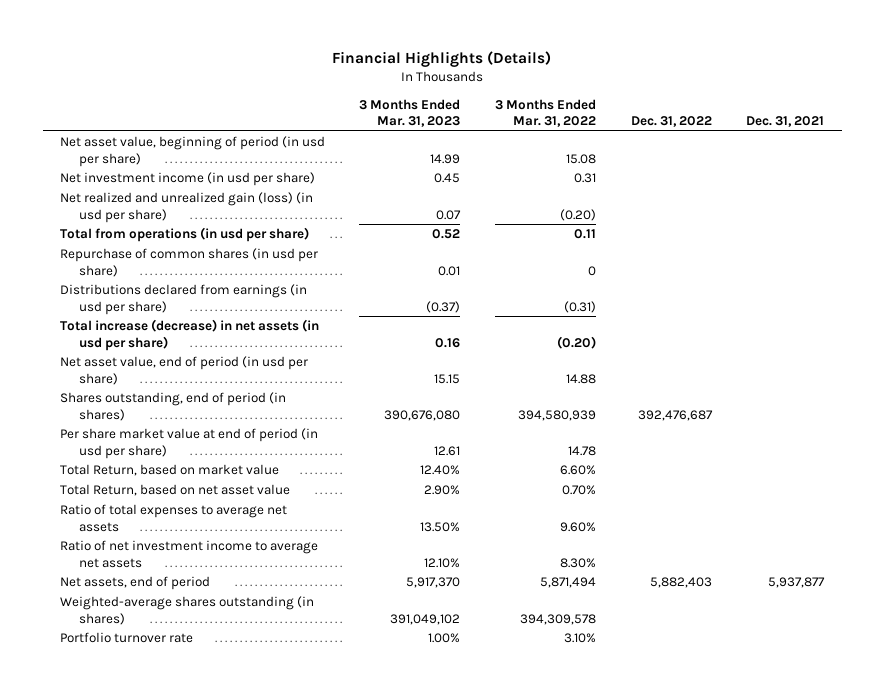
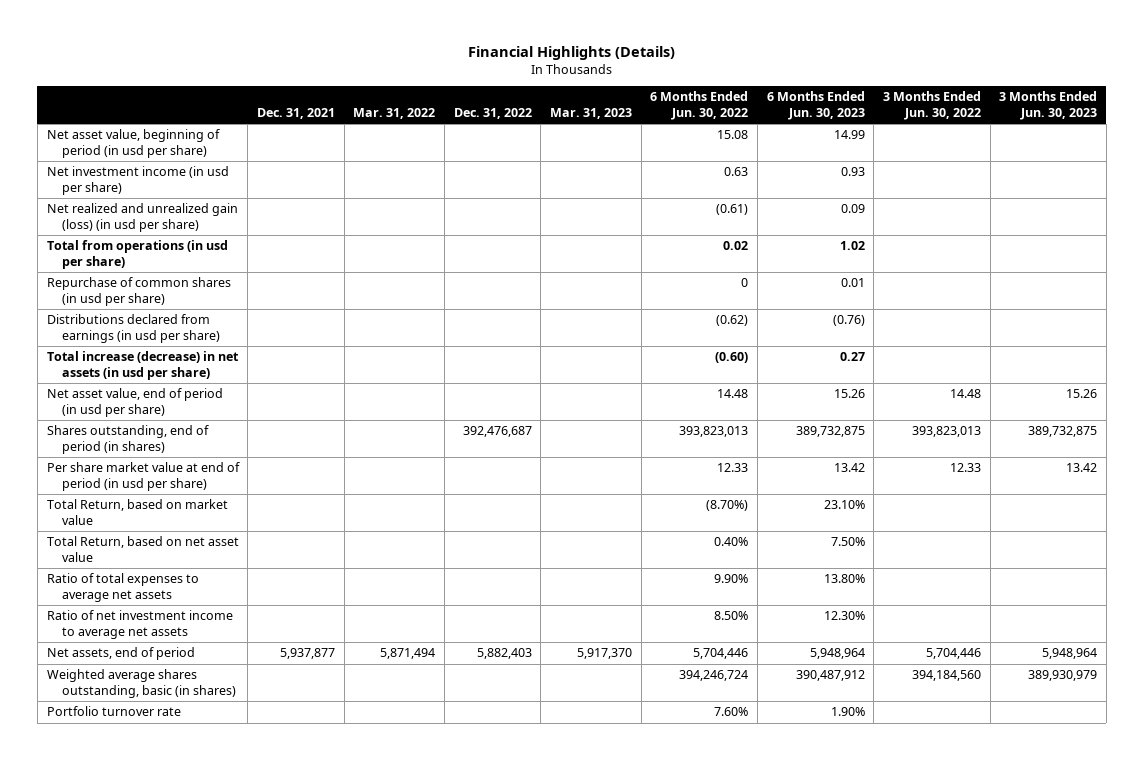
- | 3 Months Ended Mar. 31, 2023 | 3 Months Ended Mar. 31, 2022 | Dec. 31, 2022 | Dec. 31, 2021
+ | Dec. 31, 2021 | Mar. 31, 2022 | Dec. 31, 2022 | Mar. 31, 2023 | 6 Months Ended Jun. 30, 2022 | 6 Months Ended Jun. 30, 2023 | 3 Months Ended Jun. 30, 2022 | 3 Months Ended Jun. 30, 2023
- Weighted-average shares outstanding (in shares) | 391,049,102 | 394,309,578 | |
+ Weighted average shares outstanding, basic (in shares) | | | | | 394,246,724 | 390,487,912 | 394,184,560 | 389,930,979

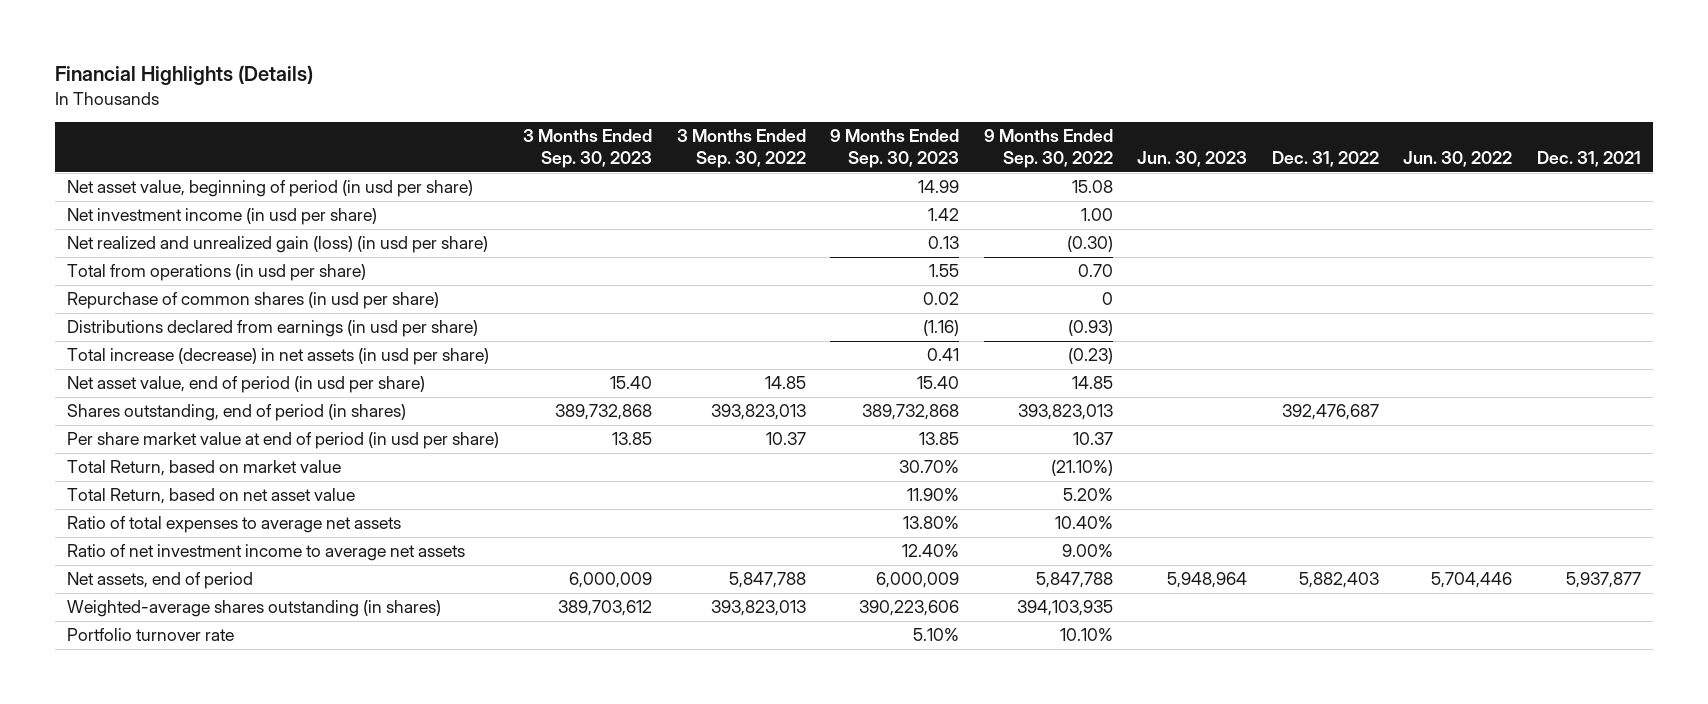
- | Dec. 31, 2021 | Mar. 31, 2022 | Dec. 31, 2022 | Mar. 31, 2023 | 6 Months Ended Jun. 30, 2022 | 6 Months Ended Jun. 30, 2023 | 3 Months Ended Jun. 30, 2022 | 3 Months Ended Jun. 30, 2023
+ | 3 Months Ended Sep. 30, 2023 | 3 Months Ended Sep. 30, 2022 | 9 Months Ended Sep. 30, 2023 | 9 Months Ended Sep. 30, 2022 | Jun. 30, 2023 | Dec. 31, 2022 | Jun. 30, 2022 | Dec. 31, 2021
- Weighted average shares outstanding, basic (in shares) | | | | | 394,246,724 | 390,487,912 | 394,184,560 | 389,930,979
+ Weighted-average shares outstanding (in shares) | 389,703,612 | 393,823,013 | 390,223,606 | 394,103,935 | | | |

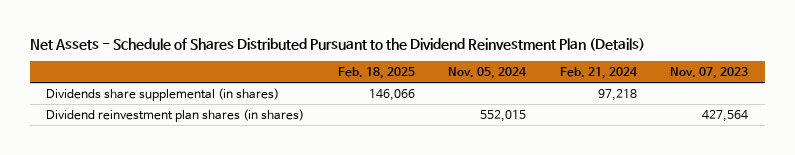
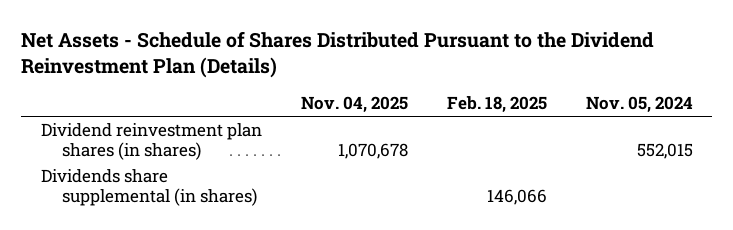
- | Feb. 18, 2025 | Nov. 05, 2024 | Feb. 21, 2024 | Nov. 07, 2023
+ | Nov. 04, 2025 | Feb. 18, 2025 | Nov. 05, 2024
moved down: Dividends share supplemental (in shares) | | 146,066 |

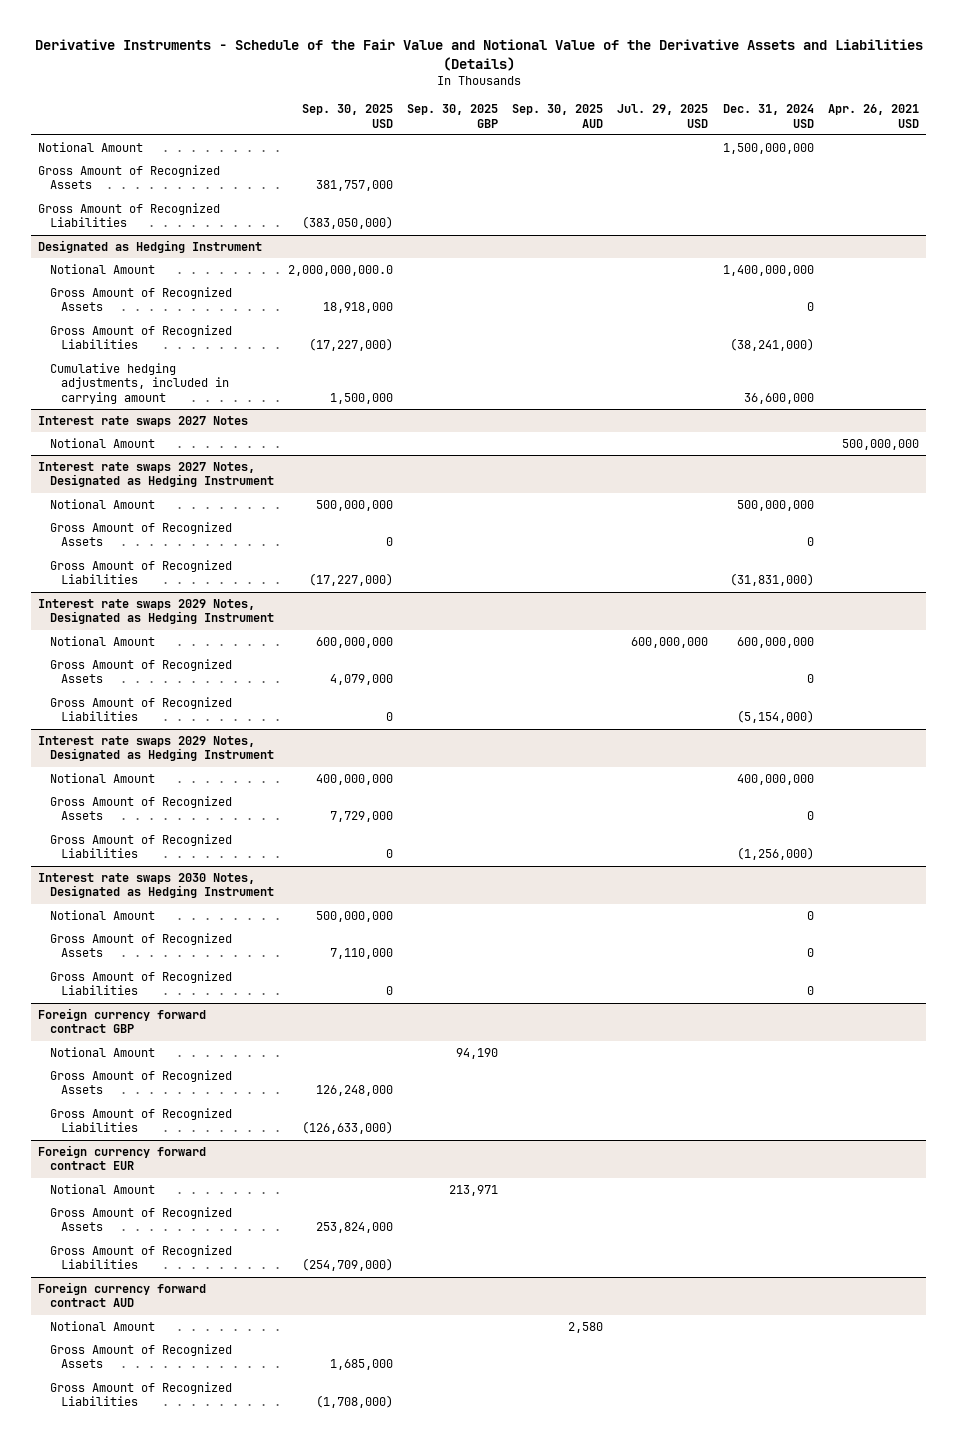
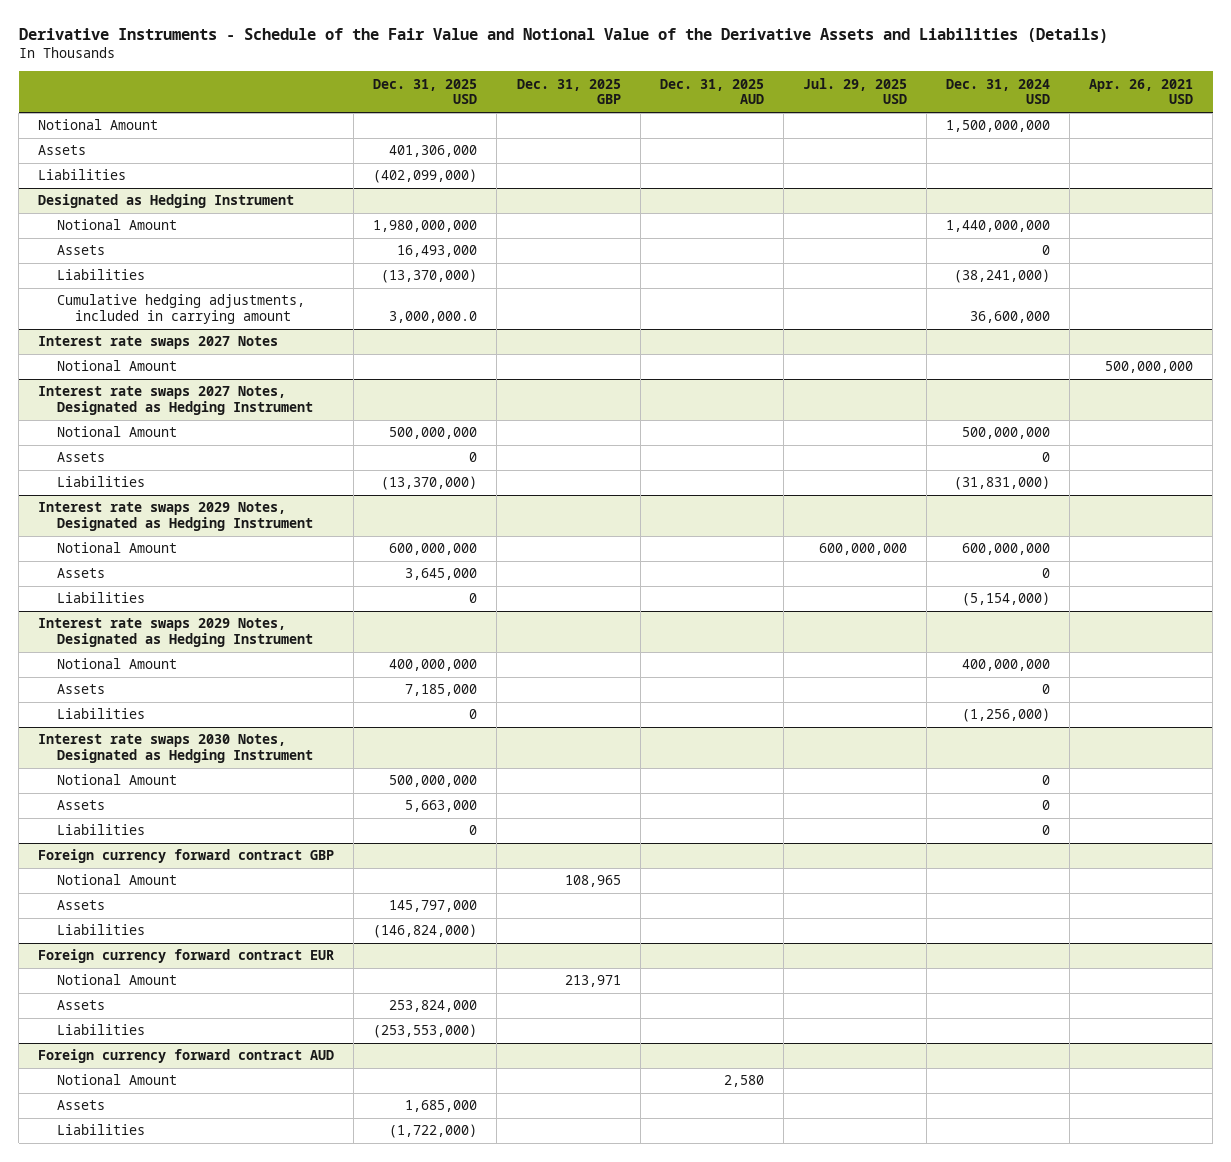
- | Sep. 30, 2025 USD | Sep. 30, 2025 GBP | Sep. 30, 2025 AUD | Jul. 29, 2025 USD | Dec. 31, 2024 USD | Apr. 26, 2021 USD
+ | Dec. 31, 2025 USD | Dec. 31, 2025 GBP | Dec. 31, 2025 AUD | Jul. 29, 2025 USD | Dec. 31, 2024 USD | Apr. 26, 2021 USD
- Gross Amount of Recognized Assets | 381,757,000 | | | | |
- Gross Amount of Recognized Liabilities | (383,050,000) | | | | |
+ Assets | 401,306,000 | | | | |
+ Liabilities | (402,099,000) | | | | |
@ Designated as Hedging Instrument
- Notional Amount | 2,000,000,000.0 | | | | 1,400,000,000 |
- Gross Amount of Recognized Assets | 18,918,000 | | | | 0 |
- Gross Amount of Recognized Liabilities | (17,227,000) | | | | (38,241,000) |
+ Notional Amount | 1,980,000,000 | | | | 1,440,000,000 |
+ Assets | 16,493,000 | | | | 0 |
+ Liabilities | (13,370,000) | | | | (38,241,000) |
@ Interest rate swaps 2027 Notes, Designated as Hedging Instrument
- Gross Amount of Recognized Assets | 0 | | | | 0 |
- Gross Amount of Recognized Liabilities | (17,227,000) | | | | (31,831,000) |
+ Assets | 0 | | | | 0 |
+ Liabilities | (13,370,000) | | | | (31,831,000) |
@ Interest rate swaps 2029 Notes, Designated as Hedging Instrument
- Gross Amount of Recognized Assets | 4,079,000 | | | | 0 |
- Gross Amount of Recognized Liabilities | 0 | | | | (5,154,000) |
+ Assets | 3,645,000 | | | | 0 |
+ Liabilities | 0 | | | | (5,154,000) |
- Gross Amount of Recognized Assets | 7,729,000 | | | | 0 |
- Gross Amount of Recognized Liabilities | 0 | | | | (1,256,000) |
+ Assets | 7,185,000 | | | | 0 |
+ Liabilities | 0 | | | | (1,256,000) |
@ Interest rate swaps 2030 Notes, Designated as Hedging Instrument
- Gross Amount of Recognized Assets | 7,110,000 | | | | 0 |
- Gross Amount of Recognized Liabilities | 0 | | | | 0 |
+ Assets | 5,663,000 | | | | 0 |
+ Liabilities | 0 | | | | 0 |
@ Foreign currency forward contract GBP
- Gross Amount of Recognized Assets | 126,248,000 | | | | |
- Gross Amount of Recognized Liabilities | (126,633,000) | | | | |
+ Assets | 145,797,000 | | | | |
+ Liabilities | (146,824,000) | | | | |
@ Foreign currency forward contract EUR
- Gross Amount of Recognized Assets | 253,824,000 | | | | |
- Gross Amount of Recognized Liabilities | (254,709,000) | | | | |
+ Assets | 253,824,000 | | | | |
+ Liabilities | (253,553,000) | | | | |
@ Foreign currency forward contract AUD
- Gross Amount of Recognized Assets | 1,685,000 | | | | |
- Gross Amount of Recognized Liabilities | (1,708,000) | | | | |
+ Assets | 1,685,000 | | | | |
+ Liabilities | (1,722,000) | | | | |

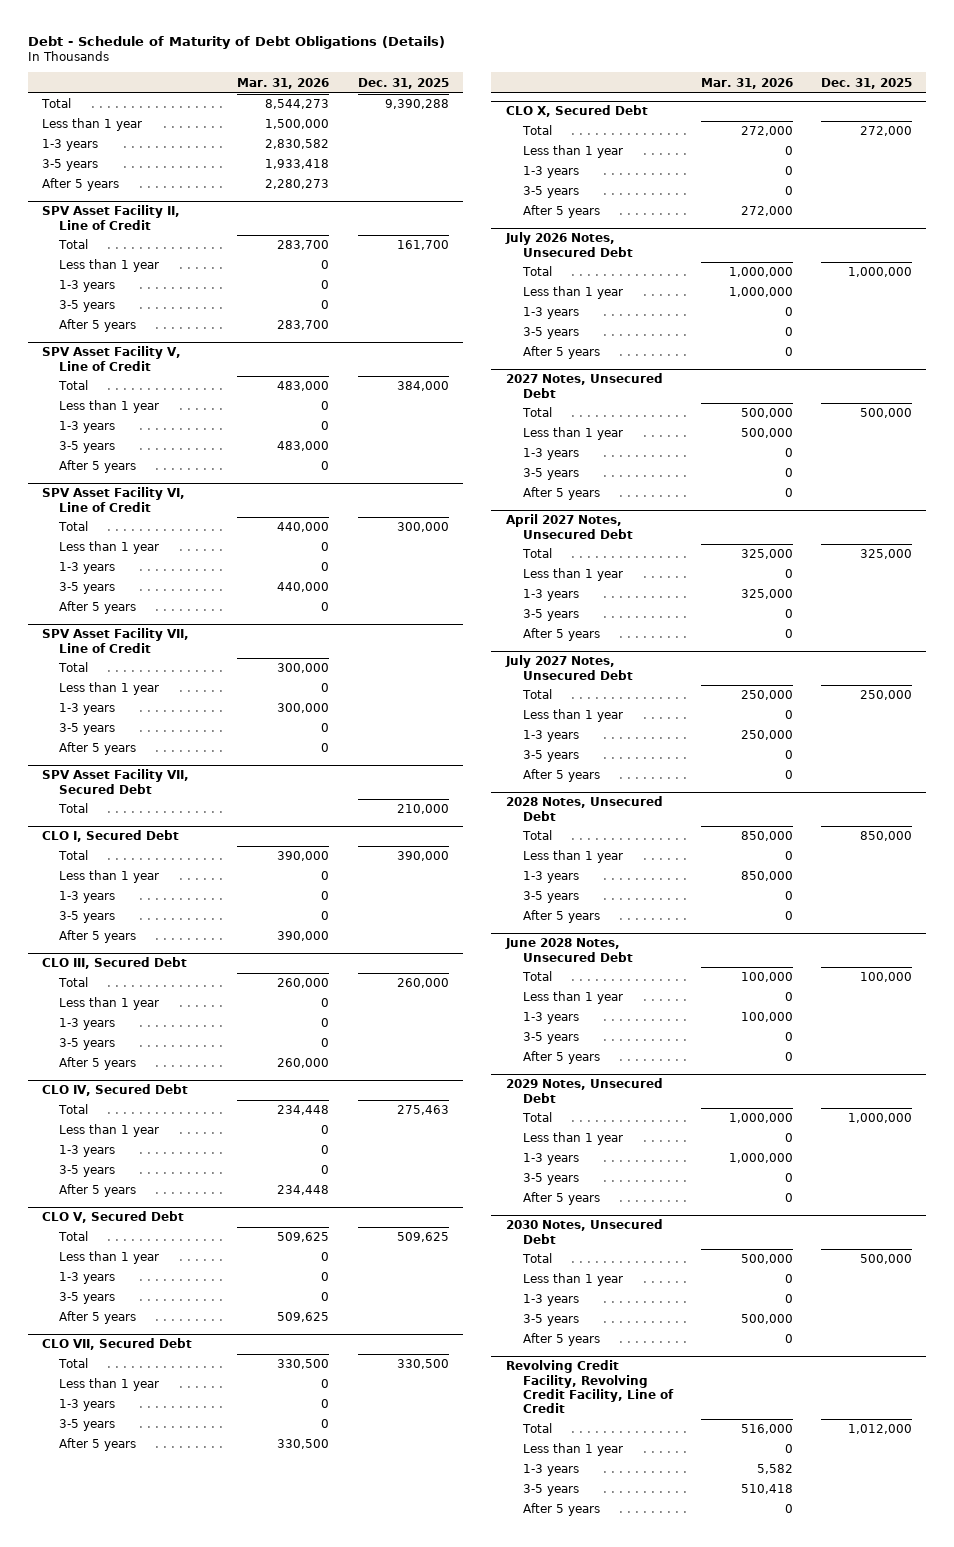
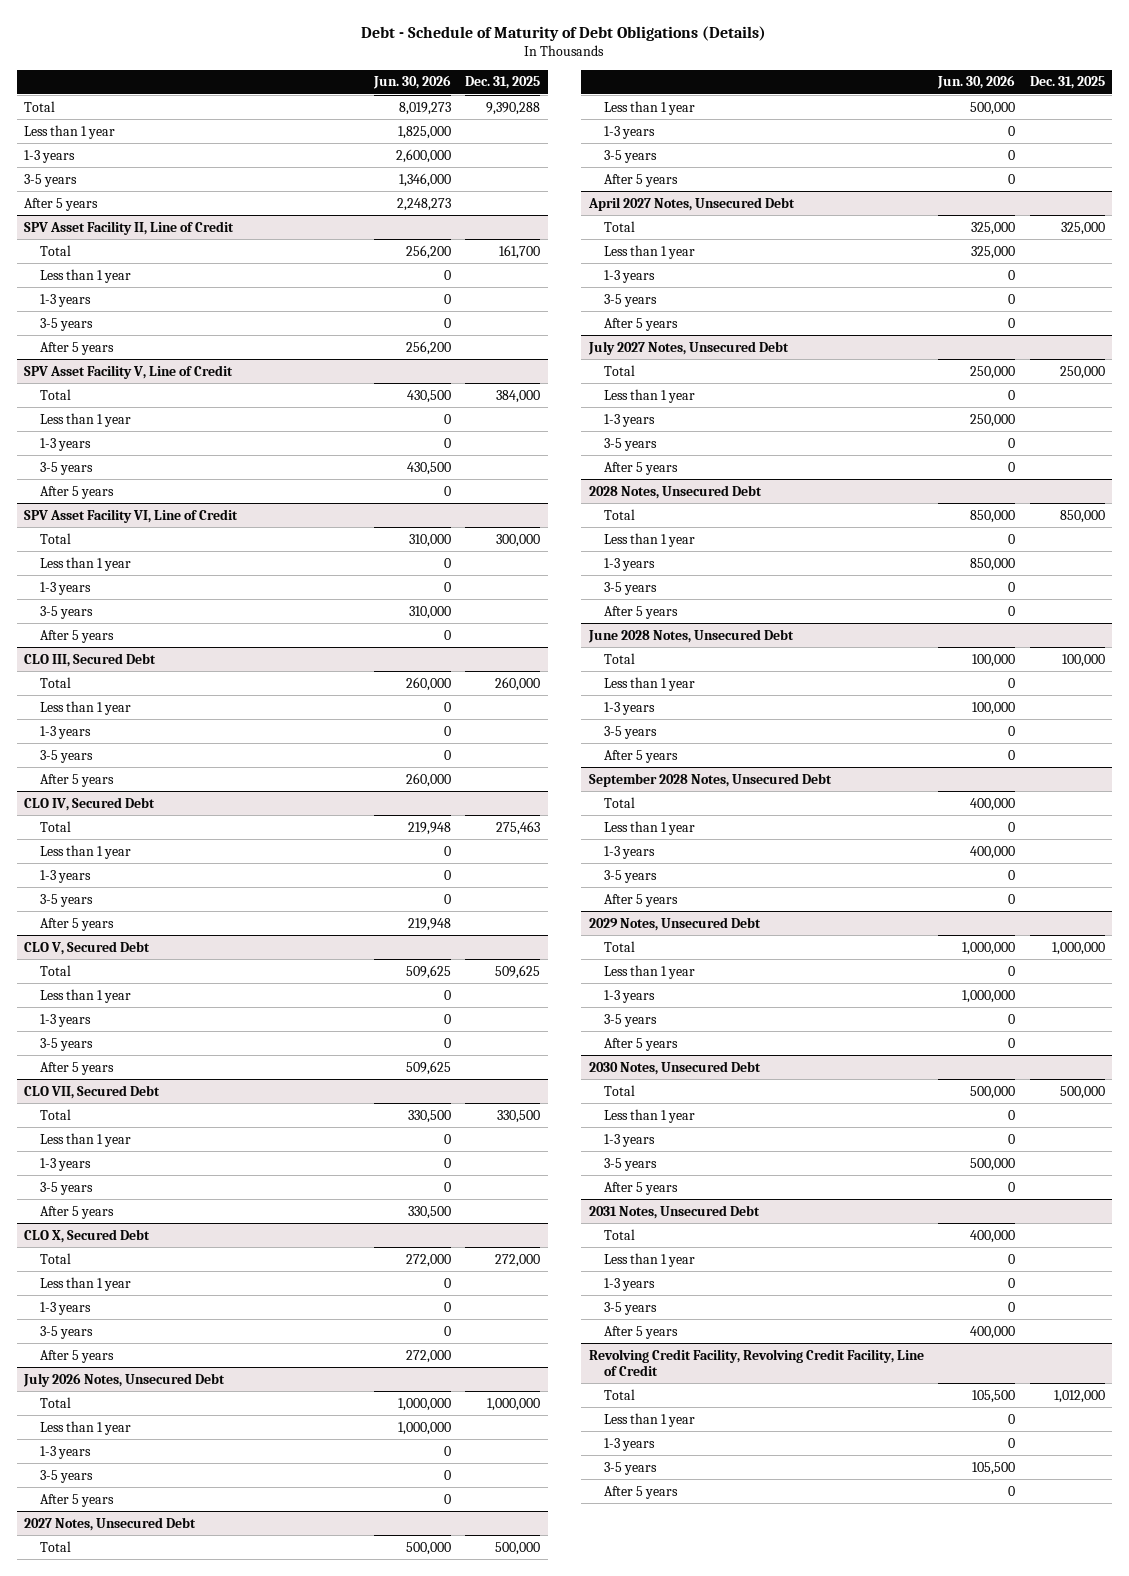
- | Mar. 31, 2026 | Dec. 31, 2025
+ | Jun. 30, 2026 | Dec. 31, 2025
- SPV Asset Facility VII, Line of Credit
- Total | 300,000 |
- Less than 1 year | 0 |
- 1-3 years | 300,000 |
- 3-5 years | 0 |
- After 5 years | 0 |
- SPV Asset Facility VII, Secured Debt
- Total | | 210,000
- CLO I, Secured Debt
- Total | 390,000 | 390,000
- Less than 1 year | 0 |
- 1-3 years | 0 |
- 3-5 years | 0 |
- After 5 years | 390,000 |
+ September 2028 Notes, Unsecured Debt
+ Total | 400,000 |
+ Less than 1 year | 0 |
+ 1-3 years | 400,000 |
+ 3-5 years | 0 |
+ After 5 years | 0 |
+ 2031 Notes, Unsecured Debt
+ Total | 400,000 |
+ Less than 1 year | 0 |
+ 1-3 years | 0 |
+ 3-5 years | 0 |
+ After 5 years | 400,000 |

